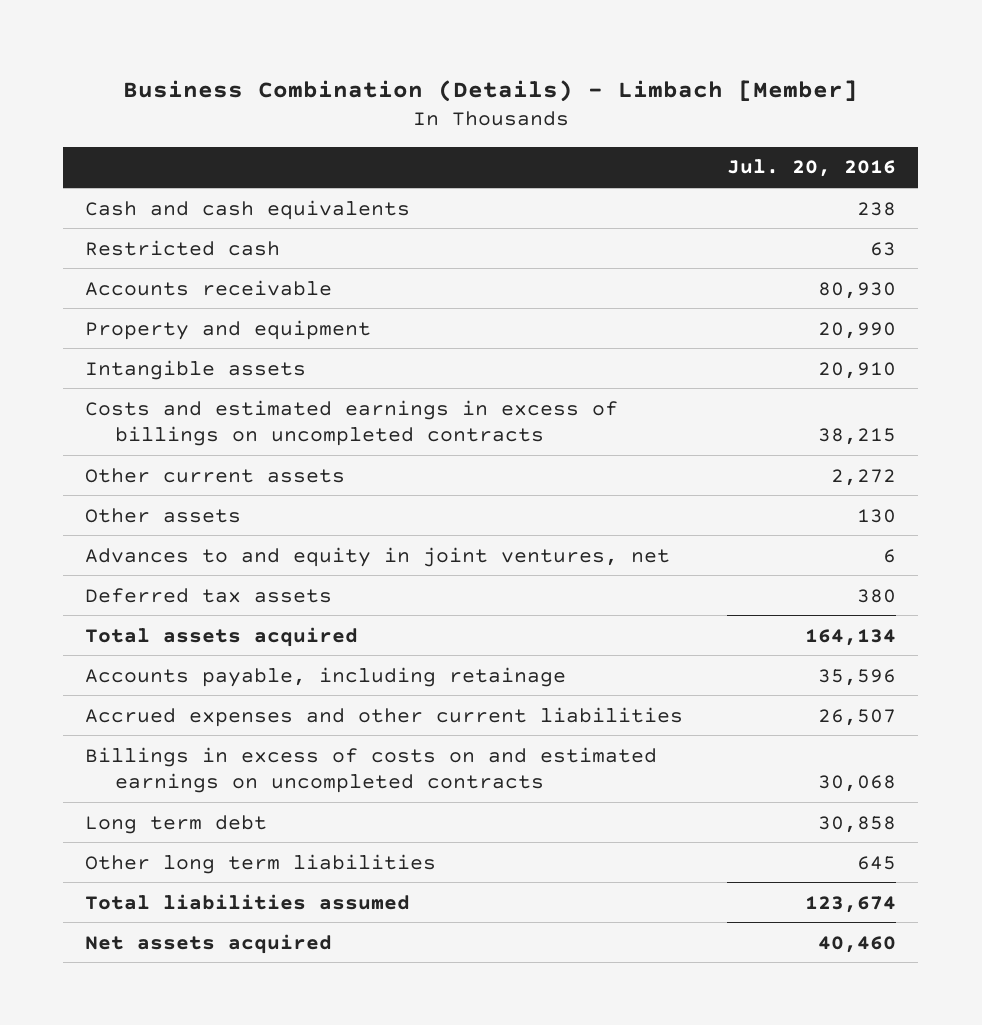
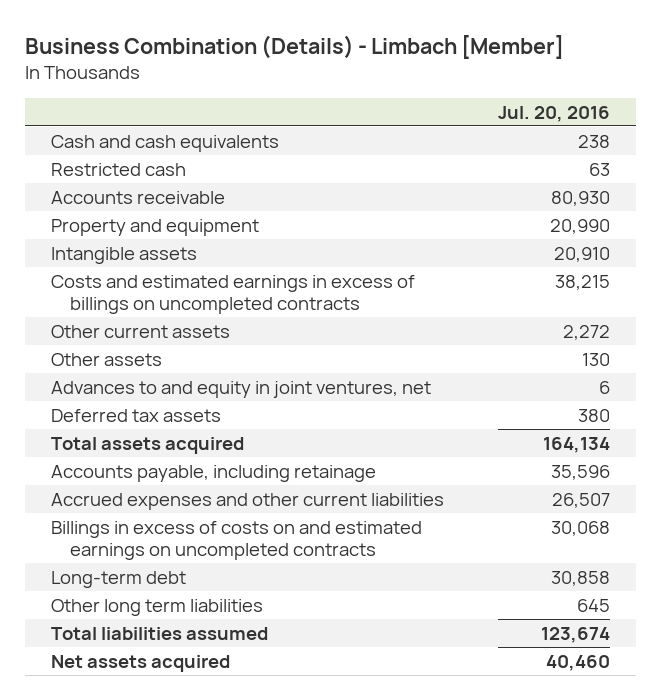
- Long term debt | 30,858
+ Long-term debt | 30,858

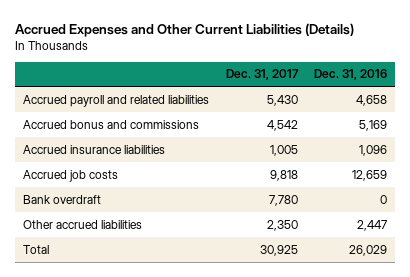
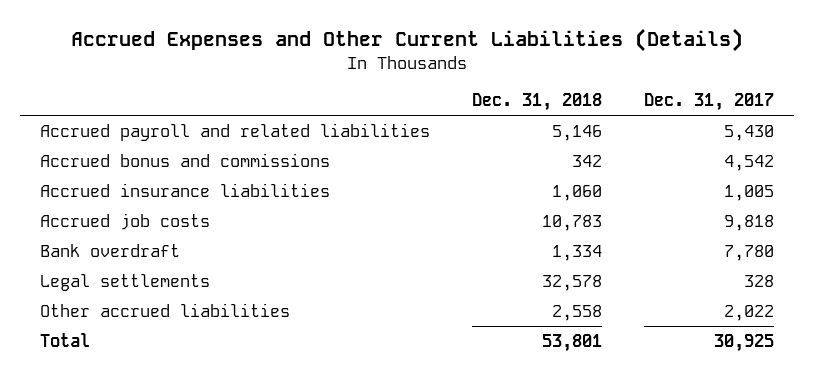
- | Dec. 31, 2017 | Dec. 31, 2016
+ | Dec. 31, 2018 | Dec. 31, 2017
- Other accrued liabilities | 2,350 | 2,447
+ Legal settlements | 32,578 | 328
+ Other accrued liabilities | 2,558 | 2,022

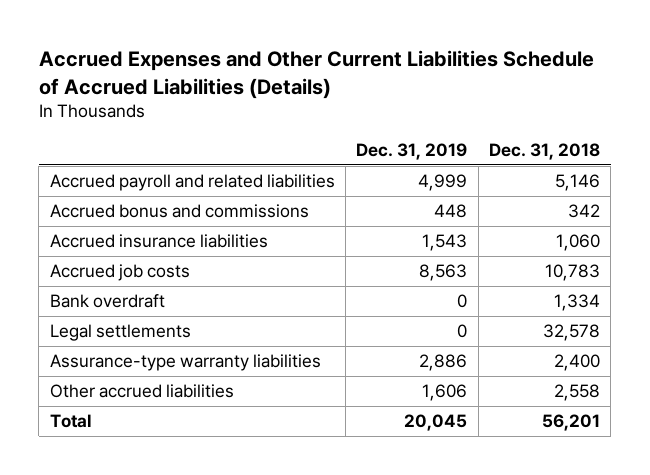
- Accrued Expenses and Other Current Liabilities (Details)
+ Accrued Expenses and Other Current Liabilities Schedule of Accrued Liabilities (Details)
- | Dec. 31, 2018 | Dec. 31, 2017
+ | Dec. 31, 2019 | Dec. 31, 2018
+ Assurance-type warranty liabilities | 2,886 | 2,400
- Total | 53,801 | 30,925
+ Total | 20,045 | 56,201

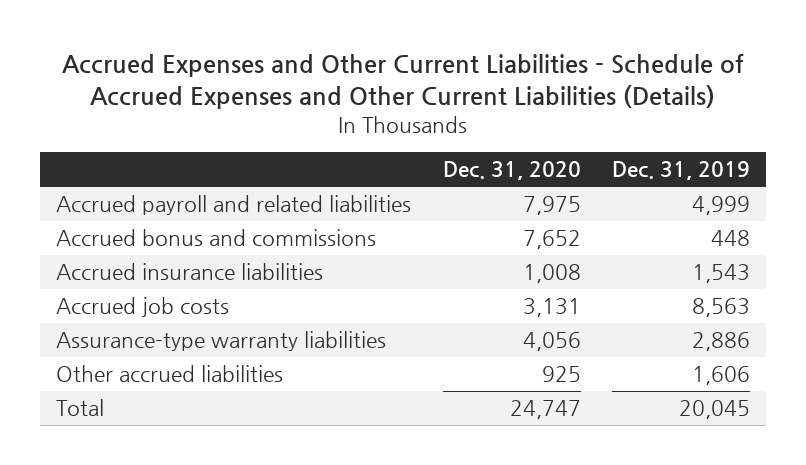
- Accrued Expenses and Other Current Liabilities Schedule of Accrued Liabilities (Details)
+ Accrued Expenses and Other Current Liabilities - Schedule of Accrued Expenses and Other Current Liabilities (Details)
- | Dec. 31, 2019 | Dec. 31, 2018
+ | Dec. 31, 2020 | Dec. 31, 2019
- Bank overdraft | 0 | 1,334
- Legal settlements | 0 | 32,578

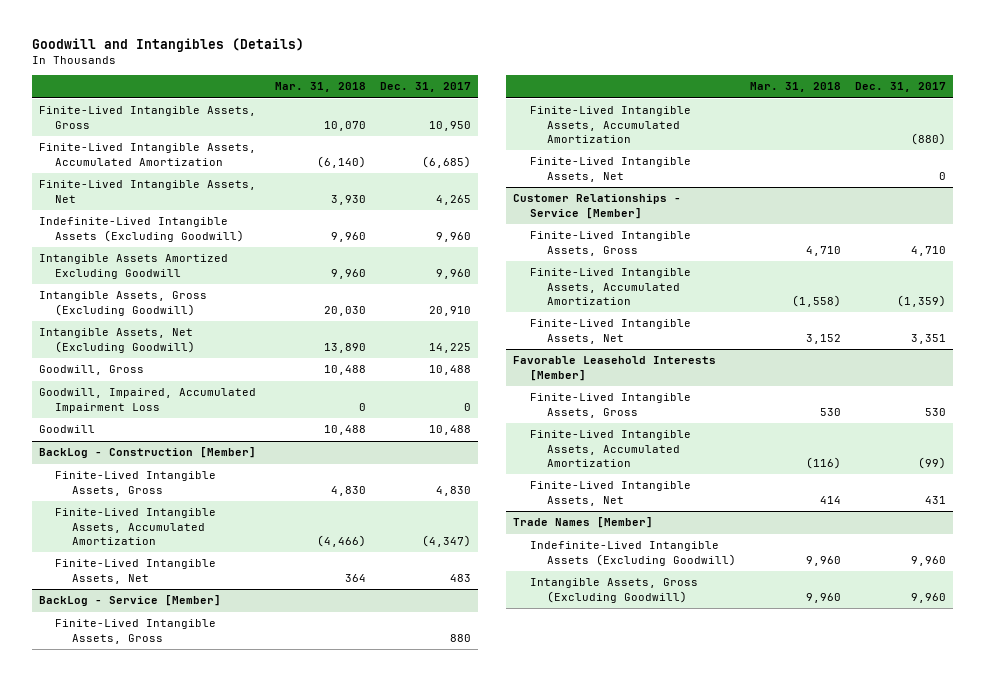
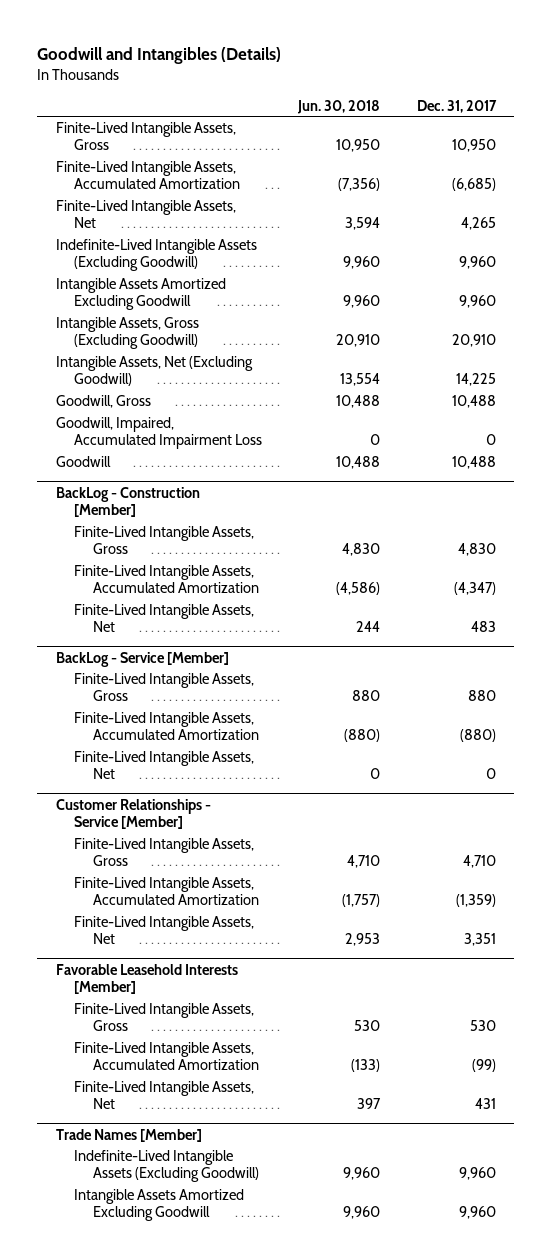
- | Mar. 31, 2018 | Dec. 31, 2017
+ | Jun. 30, 2018 | Dec. 31, 2017
@ Trade Names [Member]
- Intangible Assets, Gross (Excluding Goodwill) | 9,960 | 9,960
+ Intangible Assets Amortized Excluding Goodwill | 9,960 | 9,960

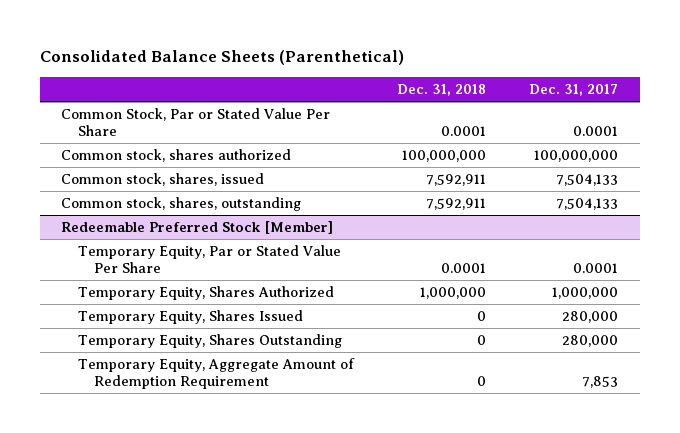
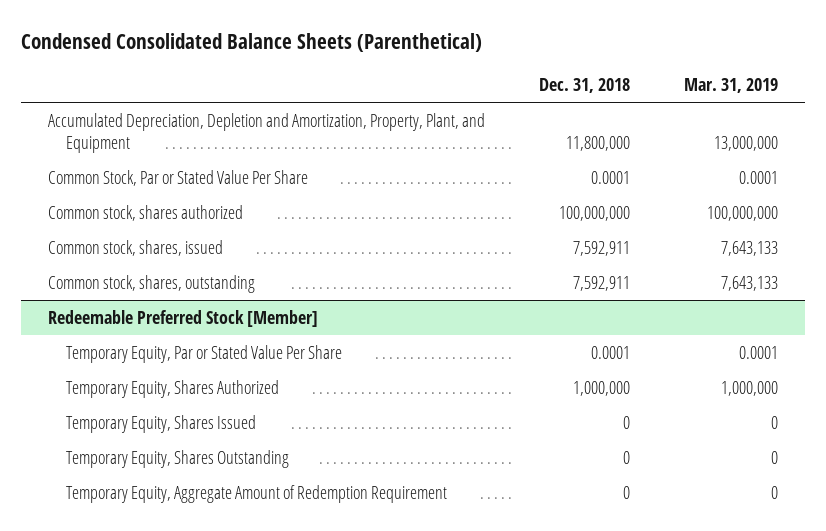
- Consolidated Balance Sheets (Parenthetical)
+ Condensed Consolidated Balance Sheets (Parenthetical)
- | Dec. 31, 2018 | Dec. 31, 2017
+ | Dec. 31, 2018 | Mar. 31, 2019
+ Accumulated Depreciation, Depletion and Amortization, Property, Plant, and Equipment | 11,800,000 | 13,000,000

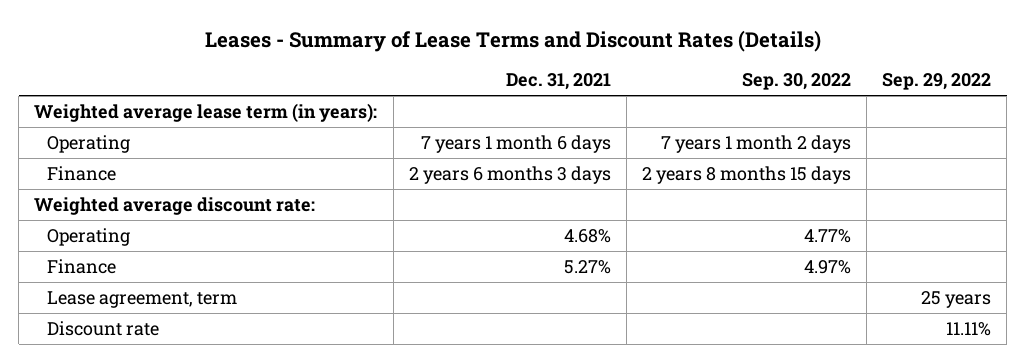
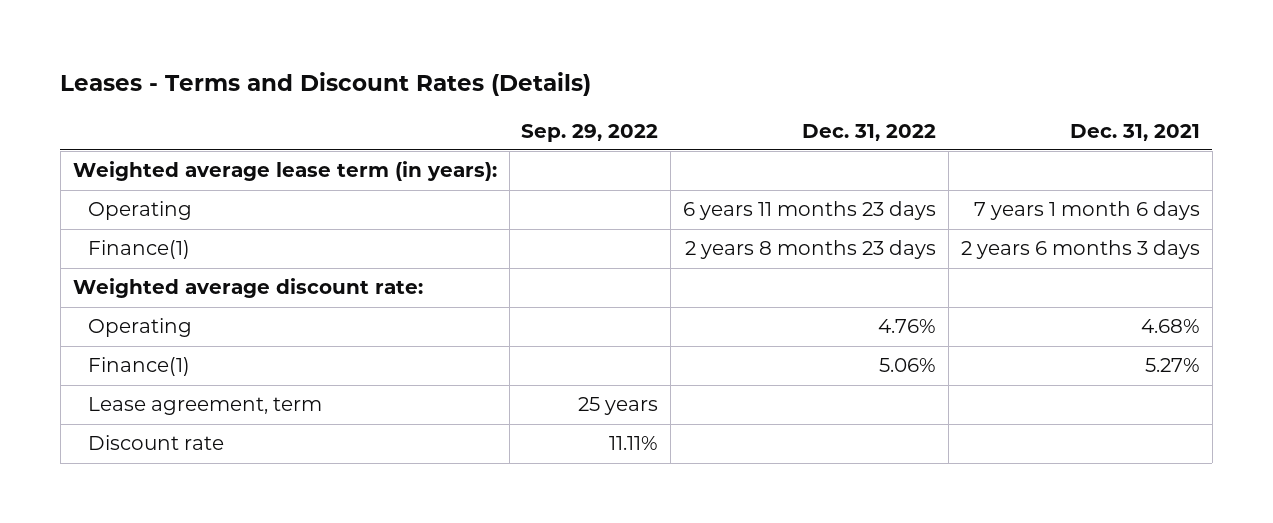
- Leases - Summary of Lease Terms and Discount Rates (Details)
+ Leases - Terms and Discount Rates (Details)
- | Dec. 31, 2021 | Sep. 30, 2022 | Sep. 29, 2022
+ | Sep. 29, 2022 | Dec. 31, 2022 | Dec. 31, 2021
- Finance | 2 years 6 months 3 days | 2 years 8 months 15 days |
+ Finance(1) | | 2 years 8 months 23 days | 2 years 6 months 3 days
- Finance | 5.27% | 4.97% |
+ Finance(1) | | 5.06% | 5.27%

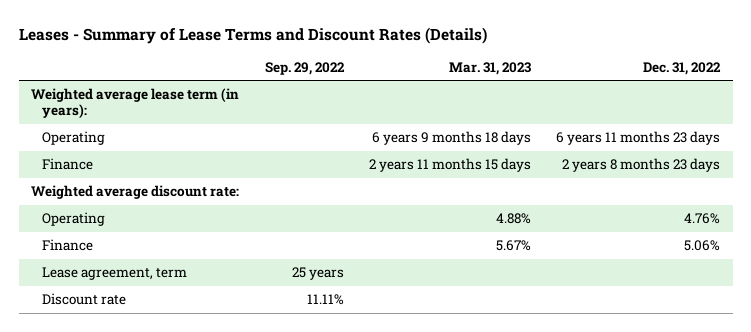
- Leases - Terms and Discount Rates (Details)
+ Leases - Summary of Lease Terms and Discount Rates (Details)
- | Sep. 29, 2022 | Dec. 31, 2022 | Dec. 31, 2021
+ | Sep. 29, 2022 | Mar. 31, 2023 | Dec. 31, 2022
- Finance(1) | | 2 years 8 months 23 days | 2 years 6 months 3 days
+ Finance | | 2 years 11 months 15 days | 2 years 8 months 23 days
- Finance(1) | | 5.06% | 5.27%
+ Finance | | 5.67% | 5.06%

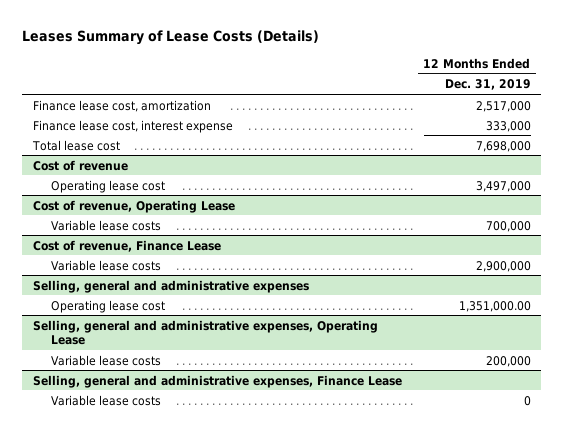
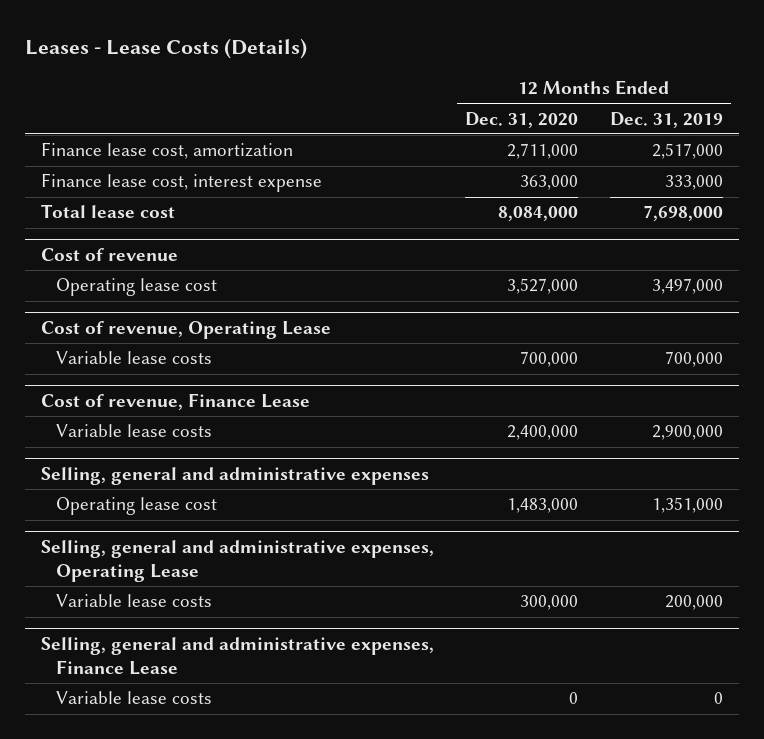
- Leases Summary of Lease Costs (Details)
+ Leases - Lease Costs (Details)
- | 12 Months Ended Dec. 31, 2019
+ | 12 Months Ended Dec. 31, 2020 | 12 Months Ended Dec. 31, 2019
@ Selling, general and administrative expenses
- Operating lease cost | 1,351,000.00
+ Operating lease cost | 1,483,000 | 1,351,000

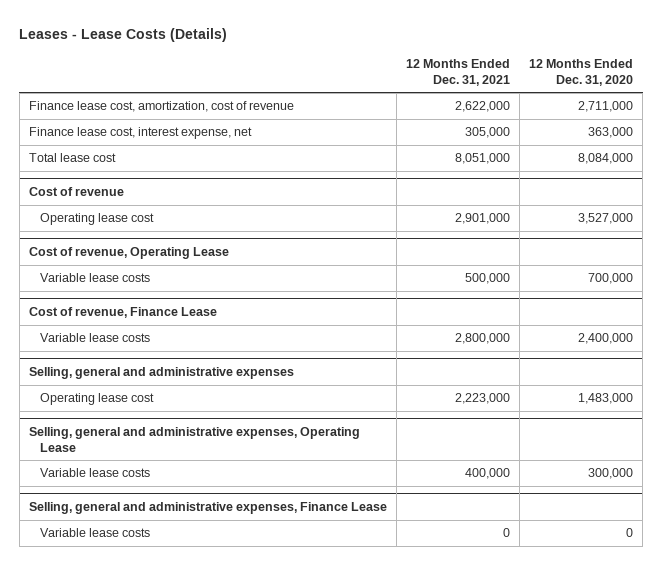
- | 12 Months Ended Dec. 31, 2020 | 12 Months Ended Dec. 31, 2019
+ | 12 Months Ended Dec. 31, 2021 | 12 Months Ended Dec. 31, 2020
- Finance lease cost, amortization | 2,711,000 | 2,517,000
- Finance lease cost, interest expense | 363,000 | 333,000
+ Finance lease cost, amortization, cost of revenue | 2,622,000 | 2,711,000
+ Finance lease cost, interest expense, net | 305,000 | 363,000

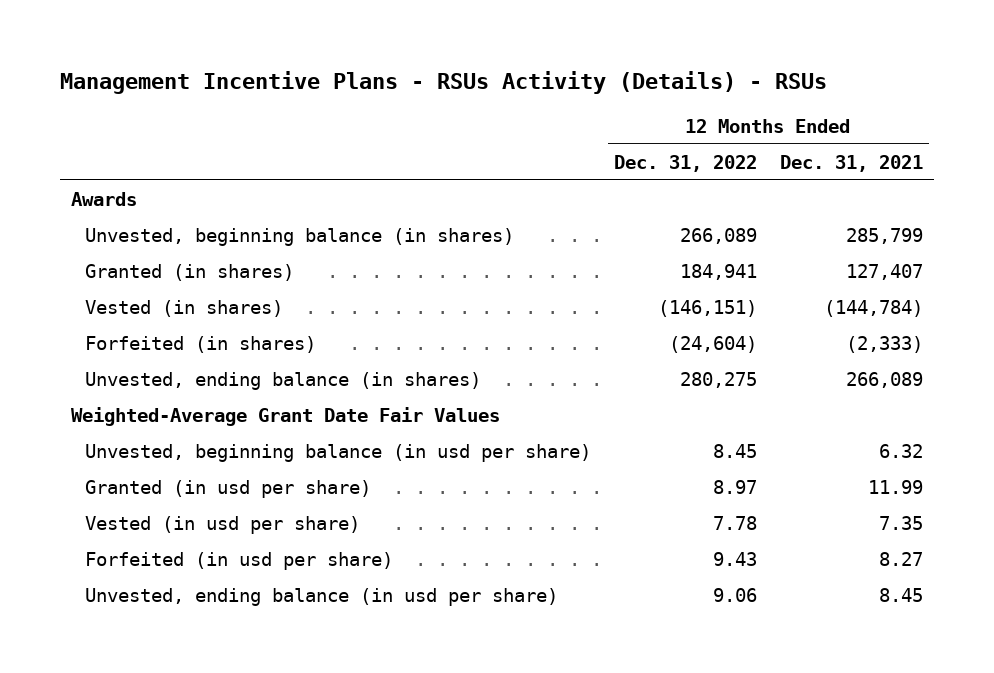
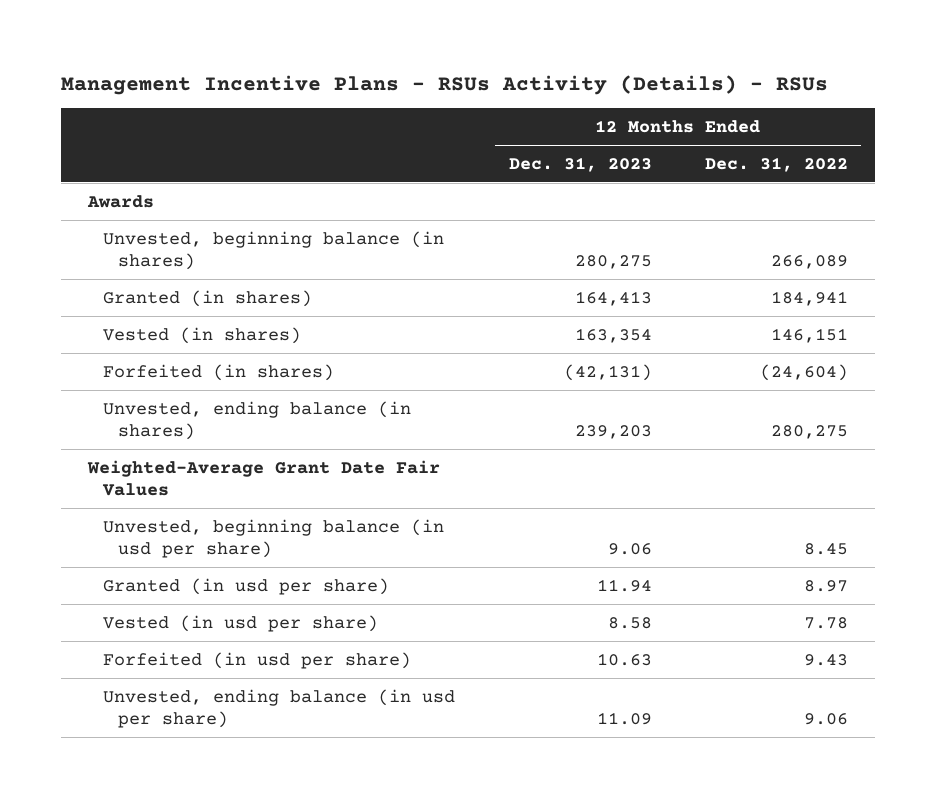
- | 12 Months Ended Dec. 31, 2022 | 12 Months Ended Dec. 31, 2021
+ | 12 Months Ended Dec. 31, 2023 | 12 Months Ended Dec. 31, 2022
- Vested (in shares) | (146,151) | (144,784)
+ Vested (in shares) | 163,354 | 146,151

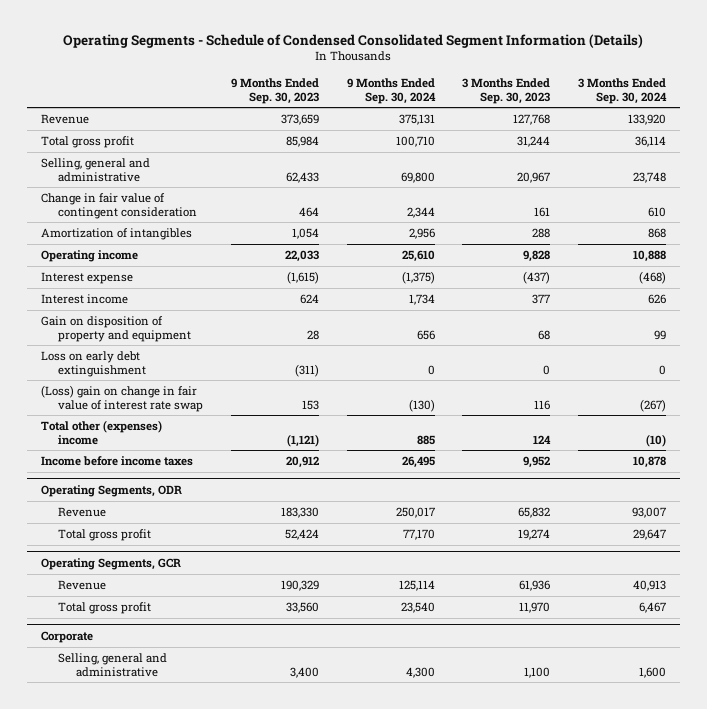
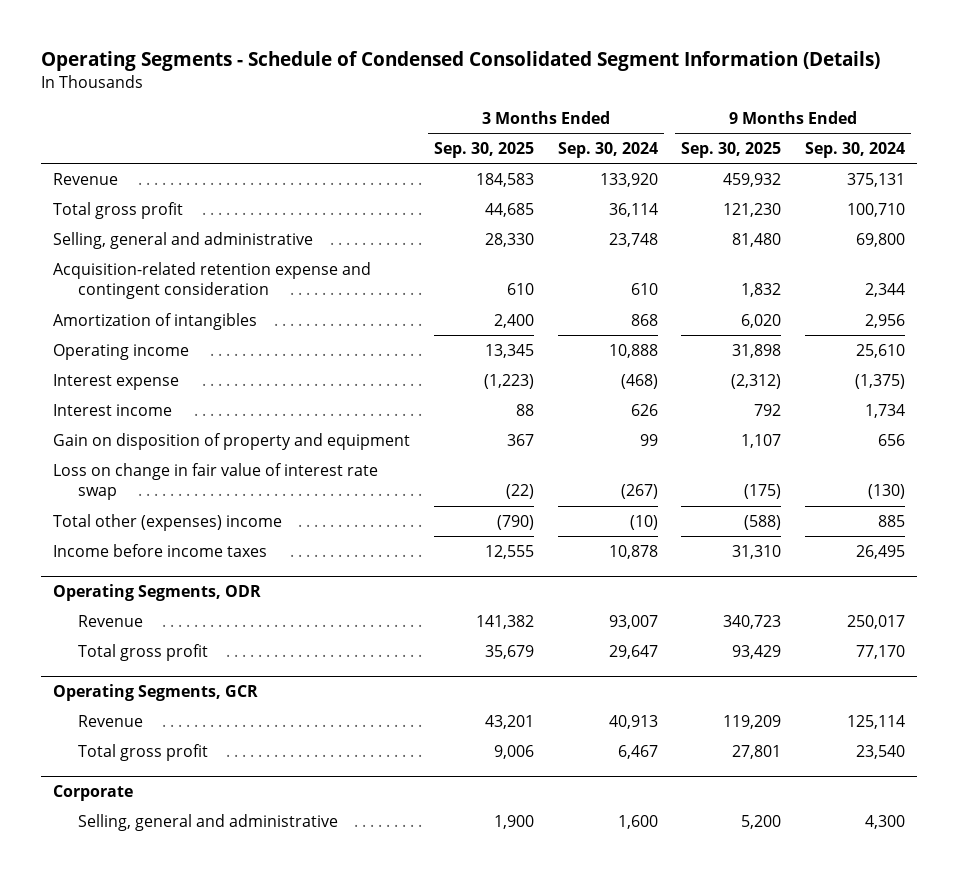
- | 9 Months Ended Sep. 30, 2023 | 9 Months Ended Sep. 30, 2024 | 3 Months Ended Sep. 30, 2023 | 3 Months Ended Sep. 30, 2024
+ | 3 Months Ended Sep. 30, 2025 | 3 Months Ended Sep. 30, 2024 | 9 Months Ended Sep. 30, 2025 | 9 Months Ended Sep. 30, 2024
- Change in fair value of contingent consideration | 464 | 2,344 | 161 | 610
+ Acquisition-related retention expense and contingent consideration | 610 | 610 | 1,832 | 2,344
- Loss on early debt extinguishment | (311) | 0 | 0 | 0
- (Loss) gain on change in fair value of interest rate swap | 153 | (130) | 116 | (267)
+ Loss on change in fair value of interest rate swap | (22) | (267) | (175) | (130)

